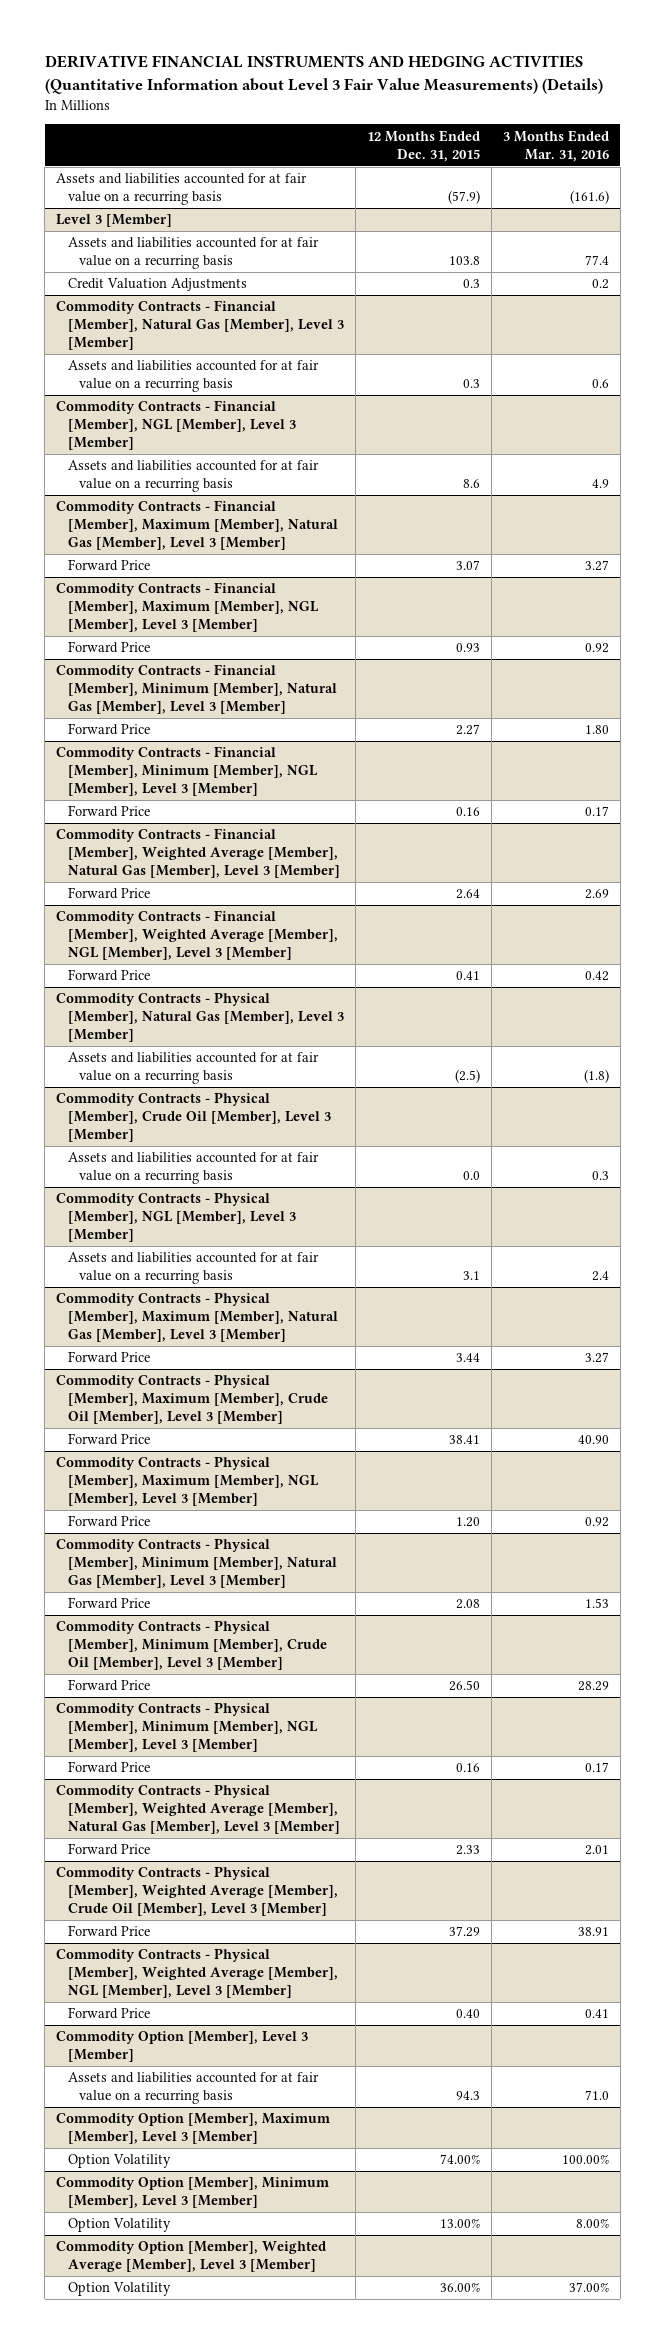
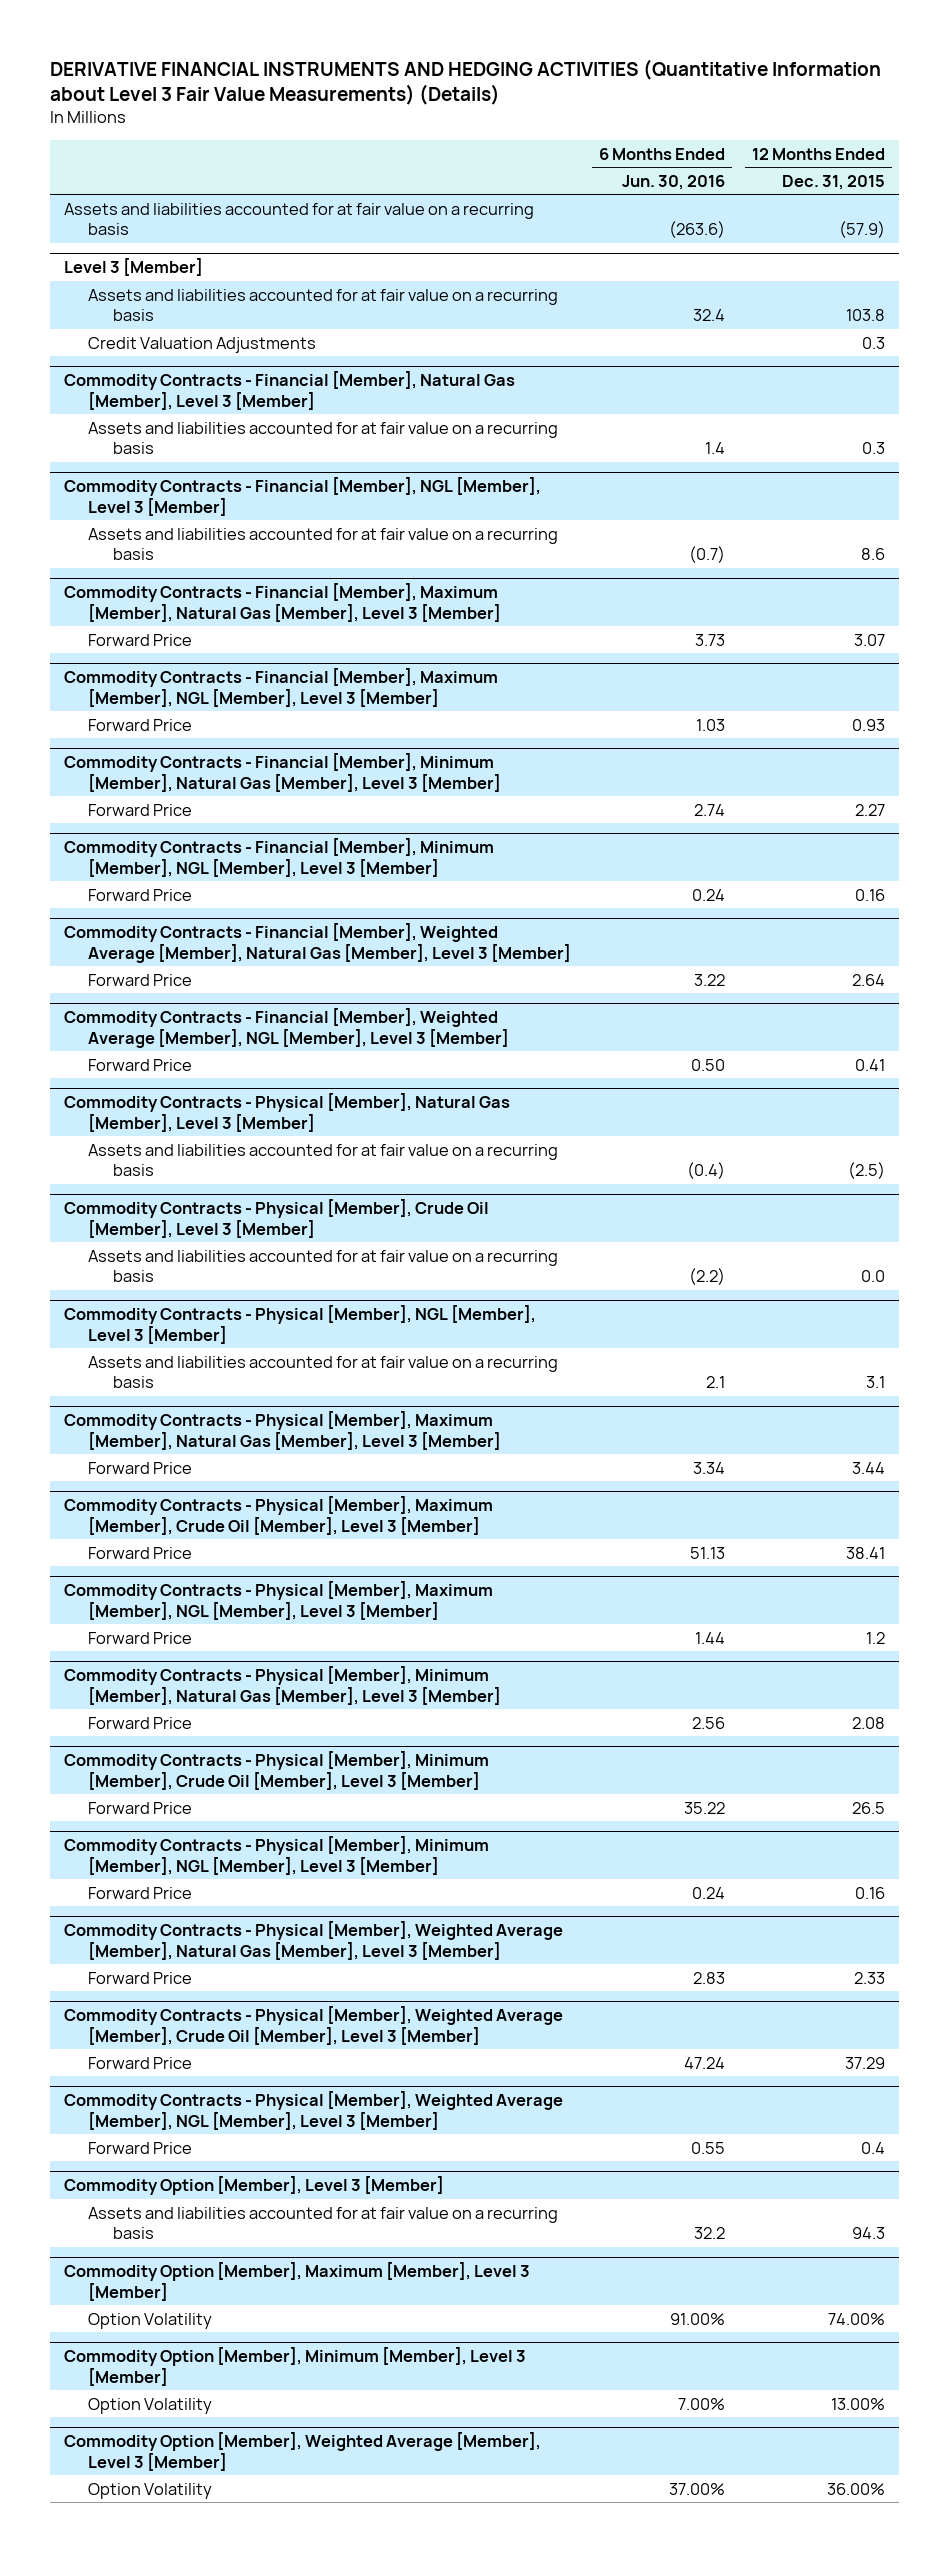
- | 12 Months Ended Dec. 31, 2015 | 3 Months Ended Mar. 31, 2016
+ | 6 Months Ended Jun. 30, 2016 | 12 Months Ended Dec. 31, 2015
@ Commodity Contracts - Physical [Member], Maximum [Member], NGL [Member], Level 3 [Member]
- Forward Price | 1.20 | 0.92
+ Forward Price | 1.44 | 1.2
@ Commodity Contracts - Physical [Member], Minimum [Member], Crude Oil [Member], Level 3 [Member]
- Forward Price | 26.50 | 28.29
+ Forward Price | 35.22 | 26.5
@ Commodity Contracts - Physical [Member], Weighted Average [Member], NGL [Member], Level 3 [Member]
- Forward Price | 0.40 | 0.41
+ Forward Price | 0.55 | 0.4

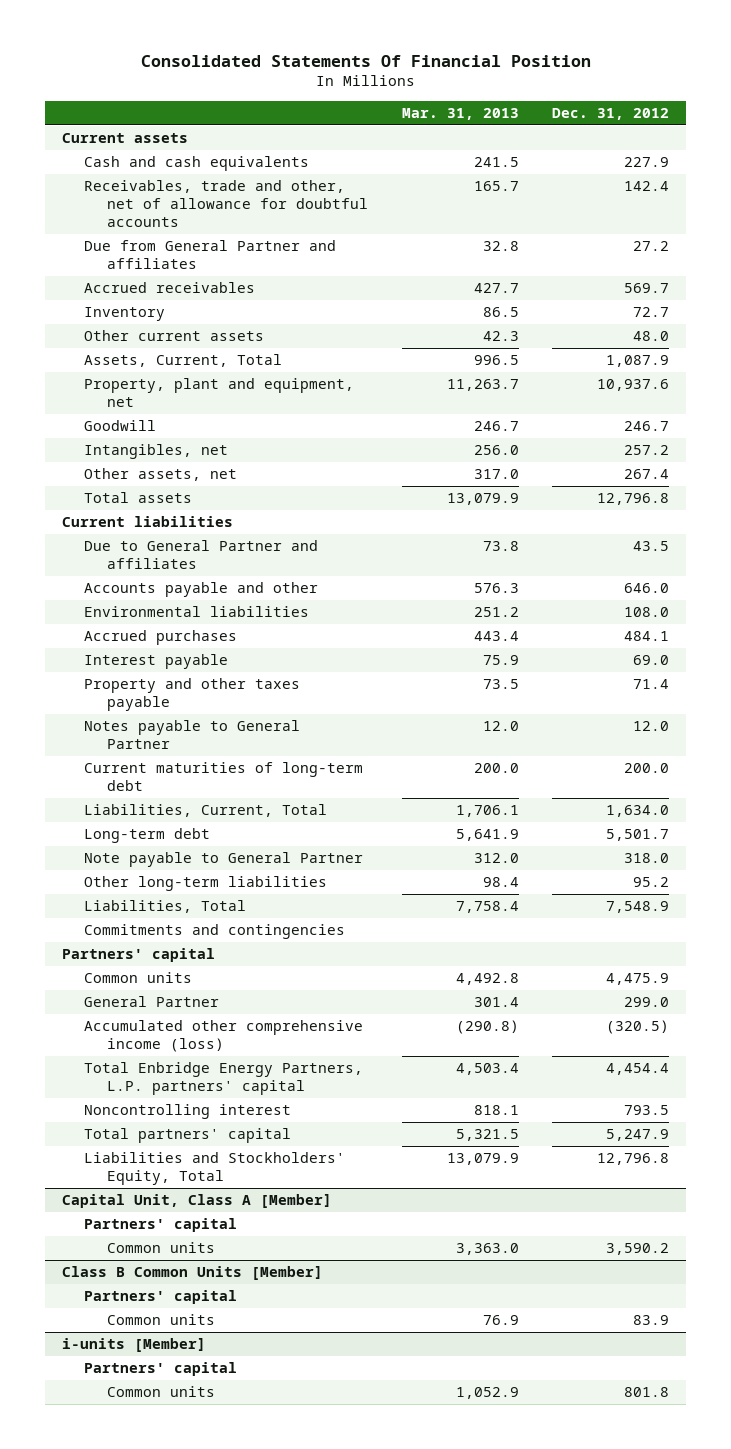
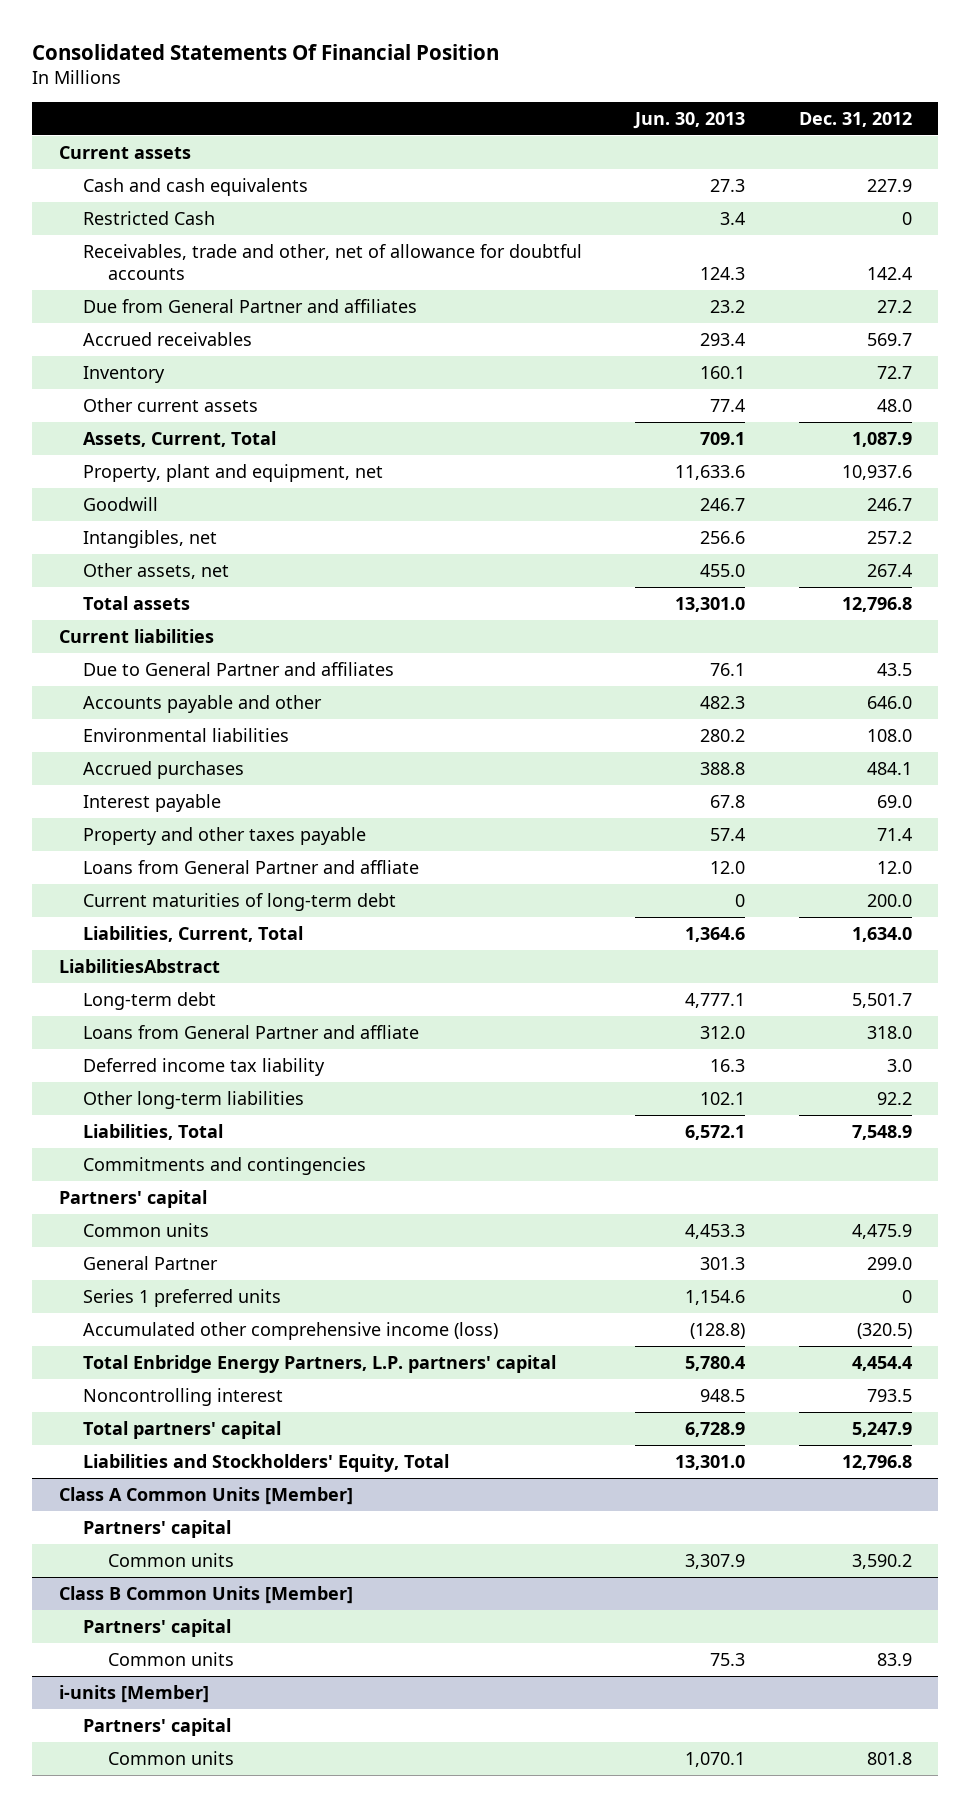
- | Mar. 31, 2013 | Dec. 31, 2012
+ | Jun. 30, 2013 | Dec. 31, 2012
+ Restricted Cash | 3.4 | 0
- Notes payable to General Partner | 12.0 | 12.0
+ Loans from General Partner and affliate | 12.0 | 12.0
+ LiabilitiesAbstract
- Note payable to General Partner | 312.0 | 318.0
- Other long-term liabilities | 98.4 | 95.2
+ Loans from General Partner and affliate | 312.0 | 318.0
+ Deferred income tax liability | 16.3 | 3.0
+ Other long-term liabilities | 102.1 | 92.2
+ Series 1 preferred units | 1,154.6 | 0
- Capital Unit, Class A [Member]
+ Class A Common Units [Member]

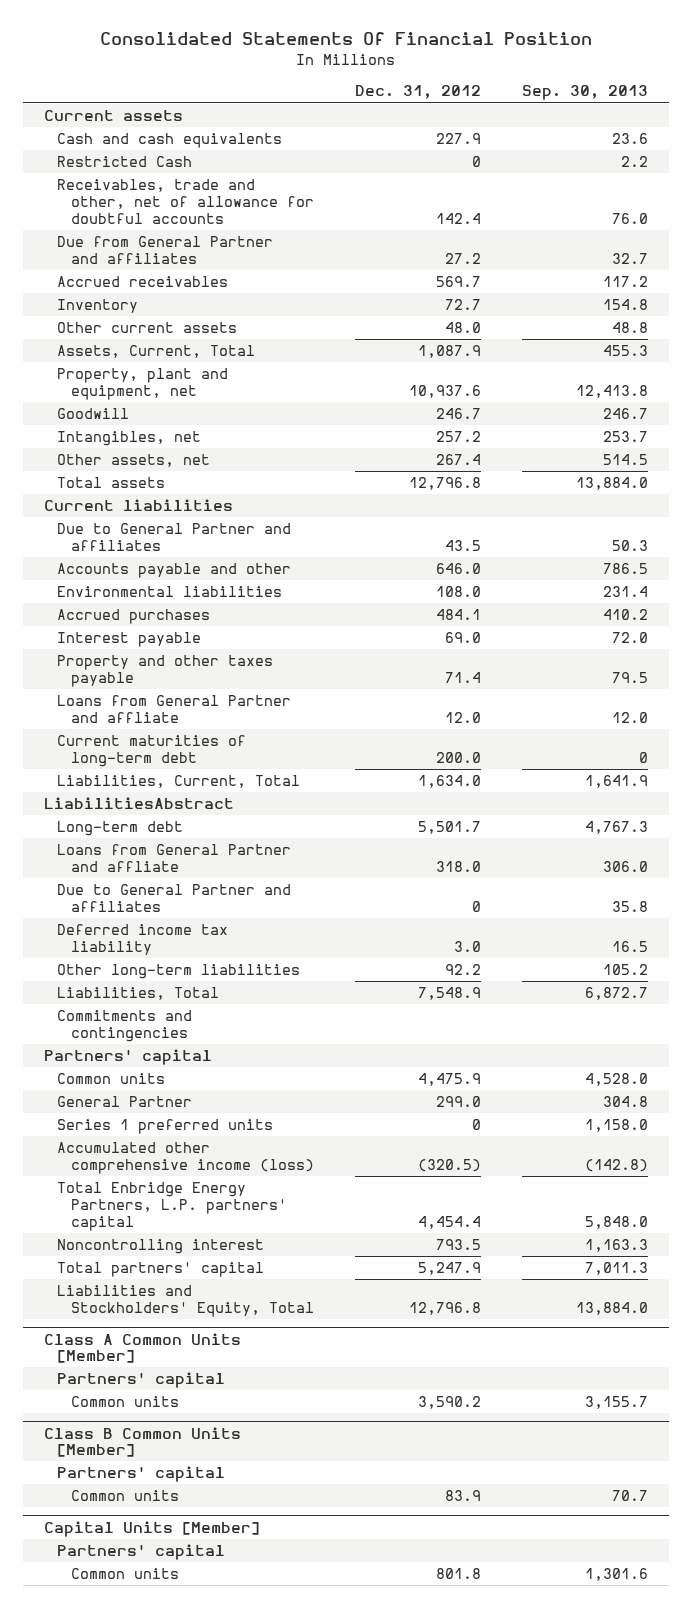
- | Jun. 30, 2013 | Dec. 31, 2012
+ | Dec. 31, 2012 | Sep. 30, 2013
+ Due to General Partner and affiliates | 0 | 35.8
- i-units [Member]
+ Capital Units [Member]

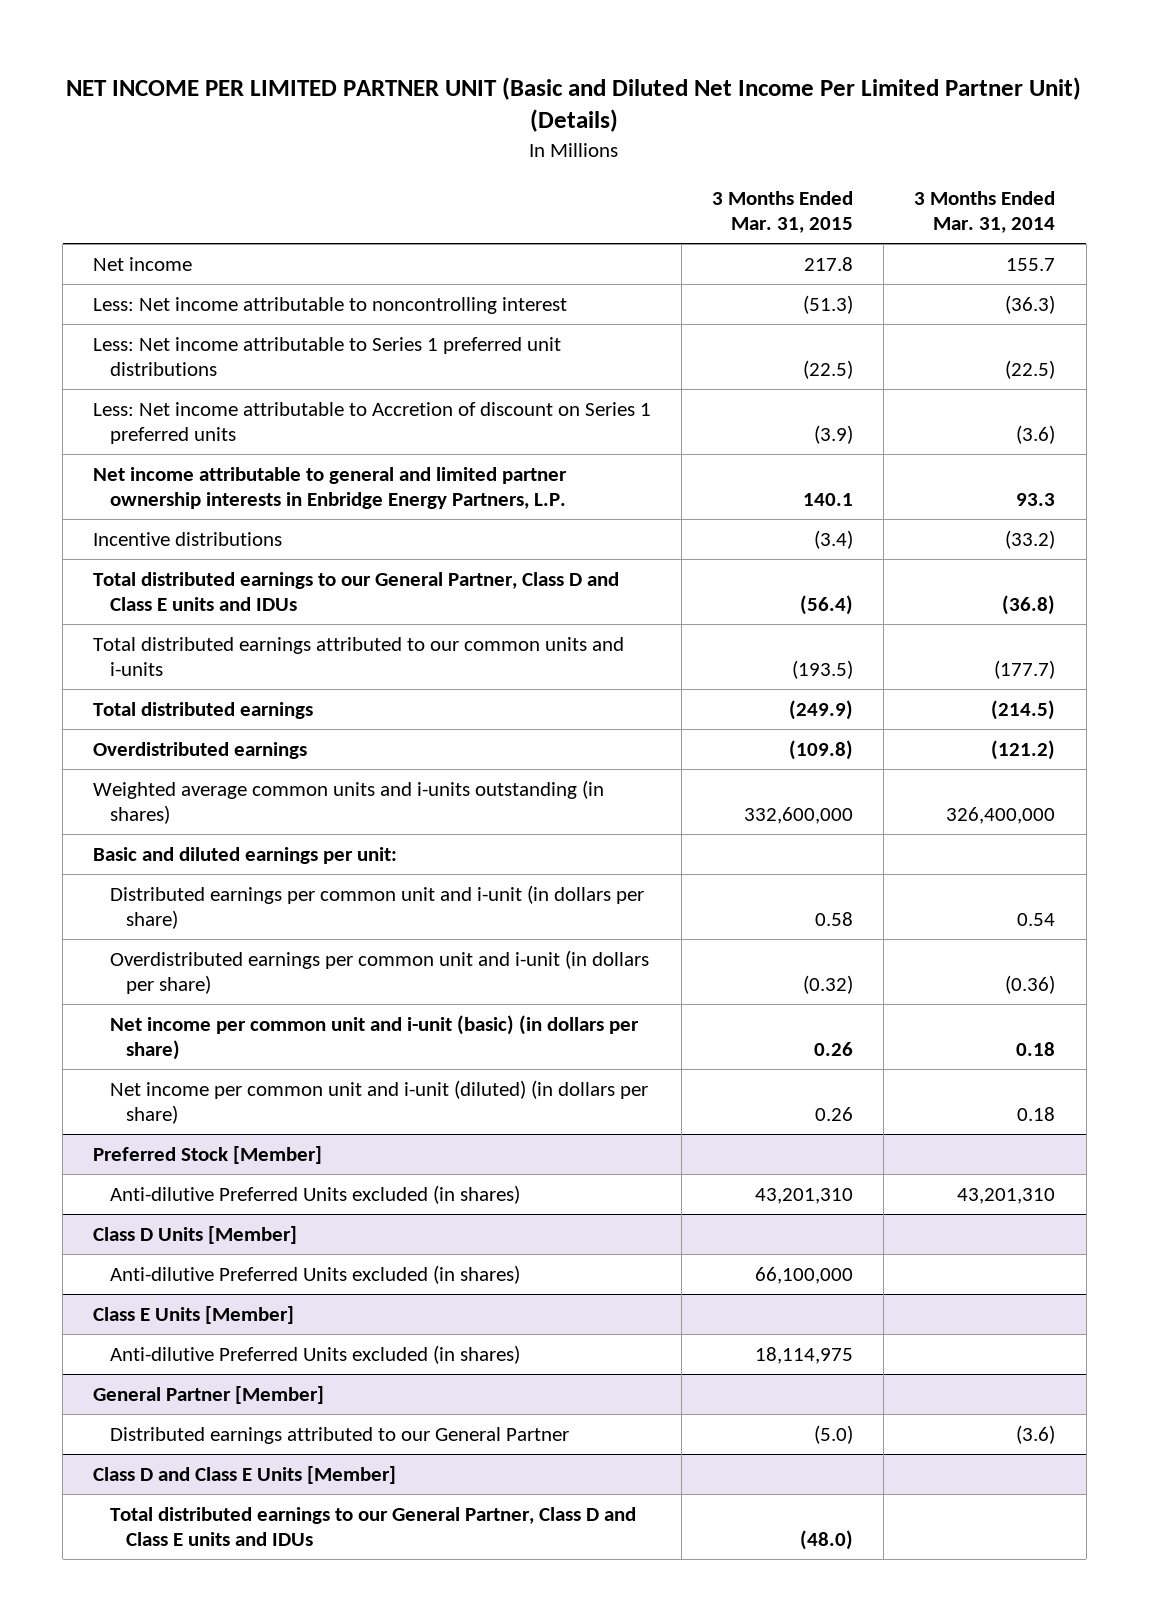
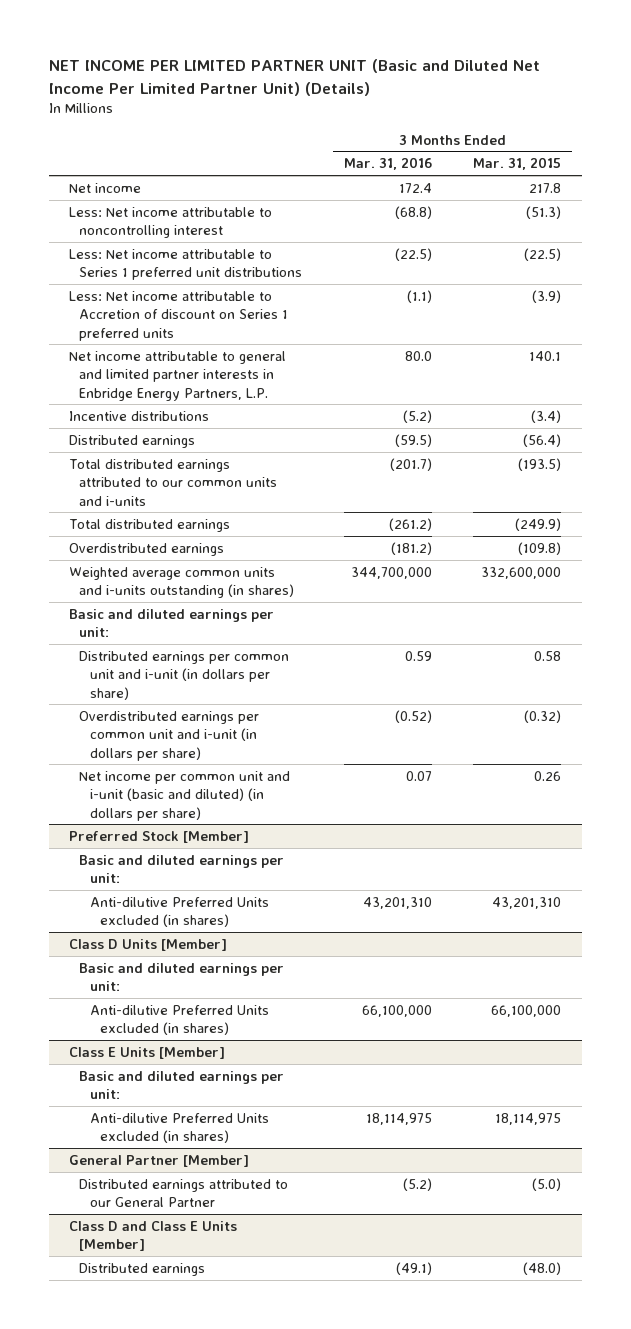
- | 3 Months Ended Mar. 31, 2015 | 3 Months Ended Mar. 31, 2014
+ | 3 Months Ended Mar. 31, 2016 | 3 Months Ended Mar. 31, 2015
- Net income attributable to general and limited partner ownership interests in Enbridge Energy Partners, L.P. | 140.1 | 93.3
+ Net income attributable to general and limited partner interests in Enbridge Energy Partners, L.P. | 80.0 | 140.1
- Total distributed earnings to our General Partner, Class D and Class E units and IDUs | (56.4) | (36.8)
+ Distributed earnings | (59.5) | (56.4)
- Net income per common unit and i-unit (basic) (in dollars per share) | 0.26 | 0.18
- Net income per common unit and i-unit (diluted) (in dollars per share) | 0.26 | 0.18
+ Net income per common unit and i-unit (basic and diluted) (in dollars per share) | 0.07 | 0.26
@ Preferred Stock [Member]
+ Basic and diluted earnings per unit:
@ Class D Units [Member]
+ Basic and diluted earnings per unit:
@ Class E Units [Member]
+ Basic and diluted earnings per unit:
@ Class D and Class E Units [Member]
- Total distributed earnings to our General Partner, Class D and Class E units and IDUs | (48.0) |
+ Distributed earnings | (49.1) | (48.0)

